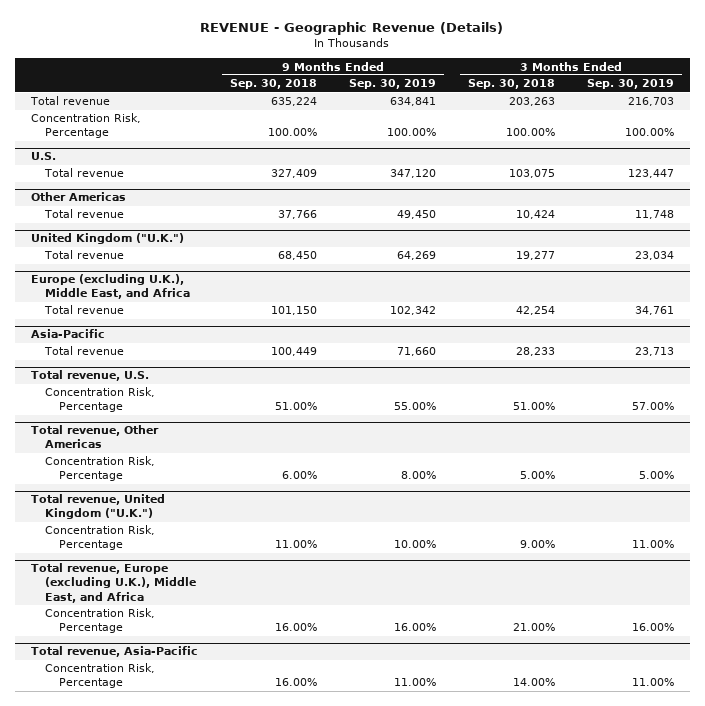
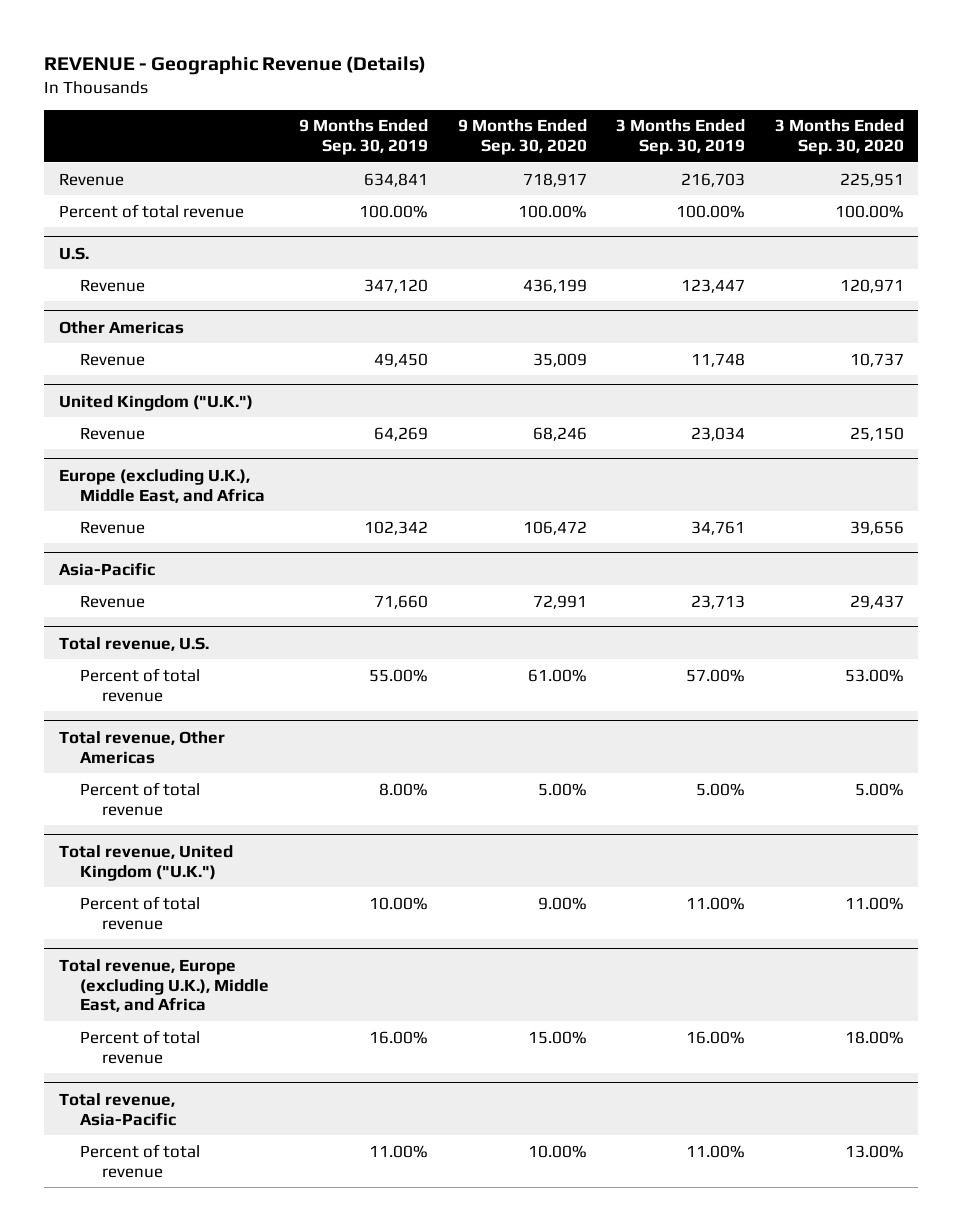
- | 9 Months Ended Sep. 30, 2018 | 9 Months Ended Sep. 30, 2019 | 3 Months Ended Sep. 30, 2018 | 3 Months Ended Sep. 30, 2019
+ | 9 Months Ended Sep. 30, 2019 | 9 Months Ended Sep. 30, 2020 | 3 Months Ended Sep. 30, 2019 | 3 Months Ended Sep. 30, 2020
- Total revenue | 635,224 | 634,841 | 203,263 | 216,703
- Concentration Risk, Percentage | 100.00% | 100.00% | 100.00% | 100.00%
+ Revenue | 634,841 | 718,917 | 216,703 | 225,951
+ Percent of total revenue | 100.00% | 100.00% | 100.00% | 100.00%
@ U.S.
- Total revenue | 327,409 | 347,120 | 103,075 | 123,447
+ Revenue | 347,120 | 436,199 | 123,447 | 120,971
@ Other Americas
- Total revenue | 37,766 | 49,450 | 10,424 | 11,748
+ Revenue | 49,450 | 35,009 | 11,748 | 10,737
@ United Kingdom ("U.K.")
- Total revenue | 68,450 | 64,269 | 19,277 | 23,034
+ Revenue | 64,269 | 68,246 | 23,034 | 25,150
@ Europe (excluding U.K.), Middle East, and Africa
- Total revenue | 101,150 | 102,342 | 42,254 | 34,761
+ Revenue | 102,342 | 106,472 | 34,761 | 39,656
@ Asia-Pacific
- Total revenue | 100,449 | 71,660 | 28,233 | 23,713
+ Revenue | 71,660 | 72,991 | 23,713 | 29,437
@ Total revenue, U.S.
- Concentration Risk, Percentage | 51.00% | 55.00% | 51.00% | 57.00%
+ Percent of total revenue | 55.00% | 61.00% | 57.00% | 53.00%
@ Total revenue, Other Americas
- Concentration Risk, Percentage | 6.00% | 8.00% | 5.00% | 5.00%
+ Percent of total revenue | 8.00% | 5.00% | 5.00% | 5.00%
@ Total revenue, United Kingdom ("U.K.")
- Concentration Risk, Percentage | 11.00% | 10.00% | 9.00% | 11.00%
+ Percent of total revenue | 10.00% | 9.00% | 11.00% | 11.00%
@ Total revenue, Europe (excluding U.K.), Middle East, and Africa
- Concentration Risk, Percentage | 16.00% | 16.00% | 21.00% | 16.00%
+ Percent of total revenue | 16.00% | 15.00% | 16.00% | 18.00%
@ Total revenue, Asia-Pacific
- Concentration Risk, Percentage | 16.00% | 11.00% | 14.00% | 11.00%
+ Percent of total revenue | 11.00% | 10.00% | 11.00% | 13.00%

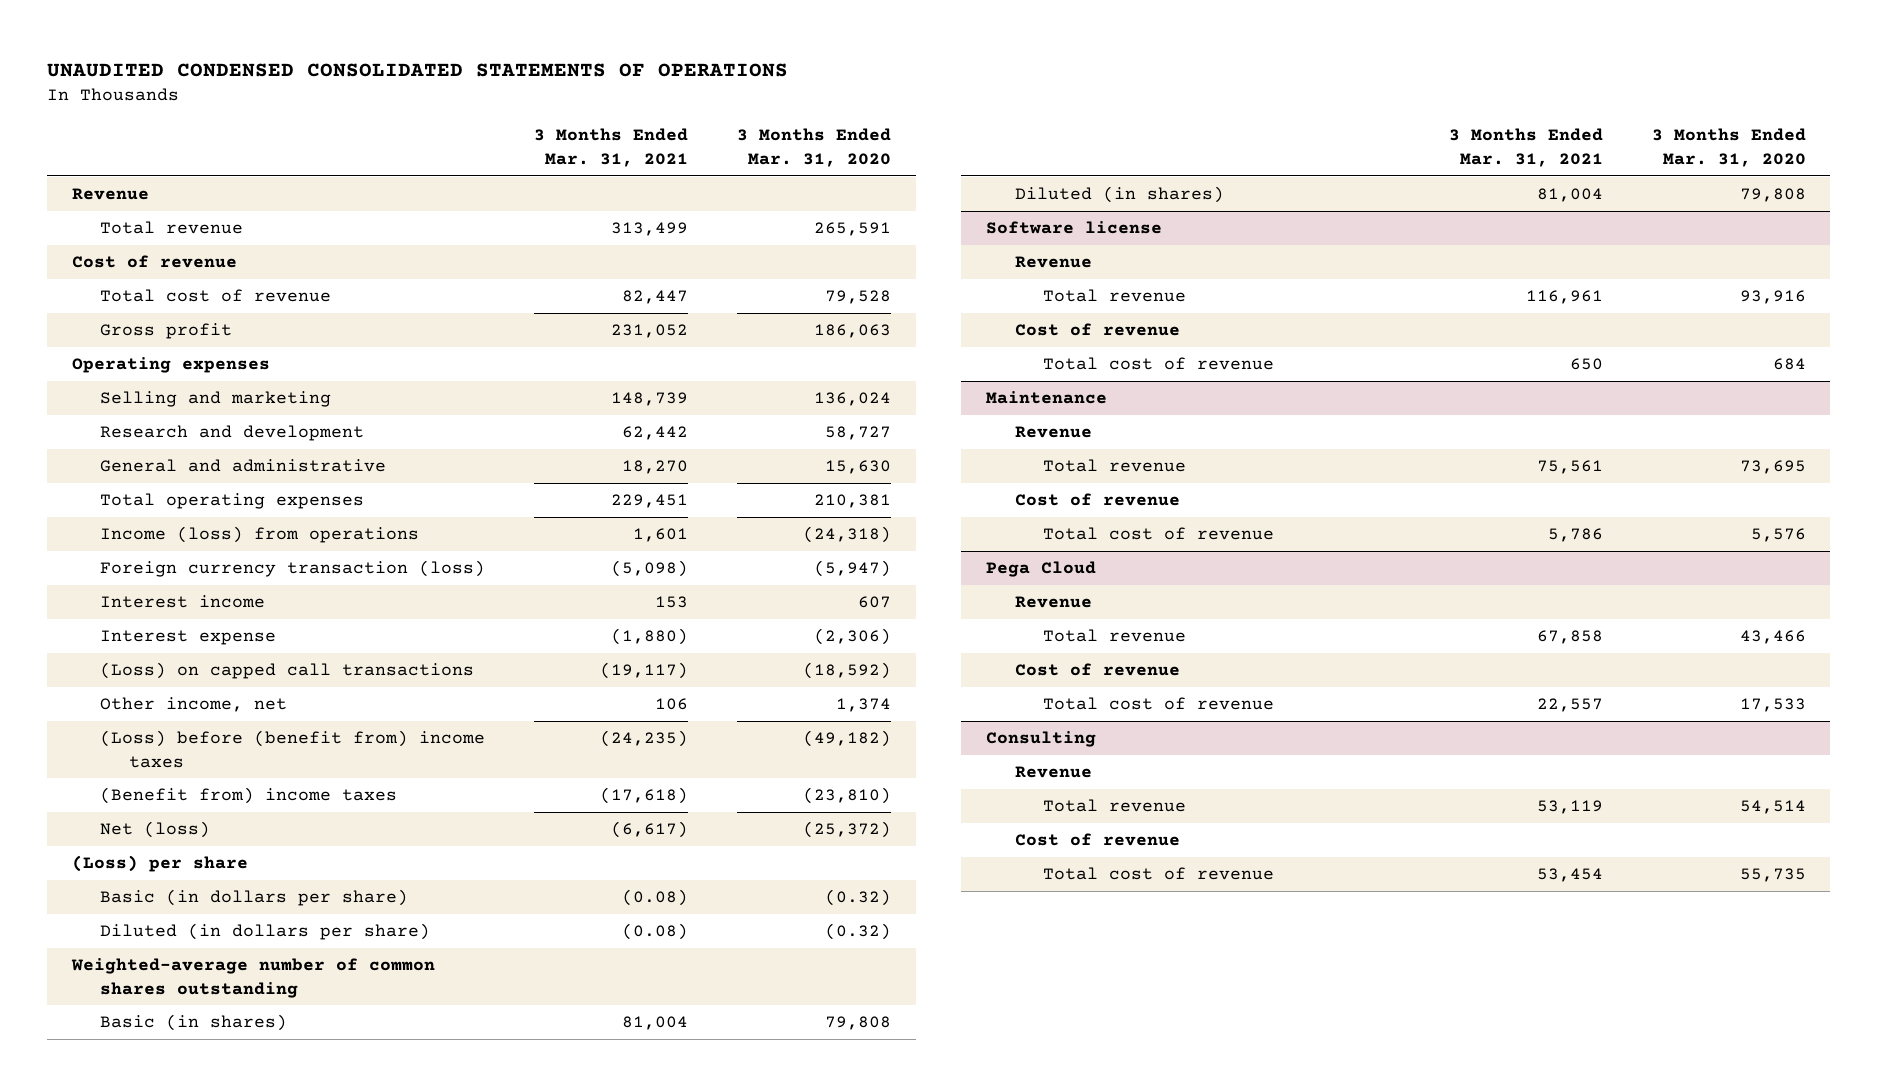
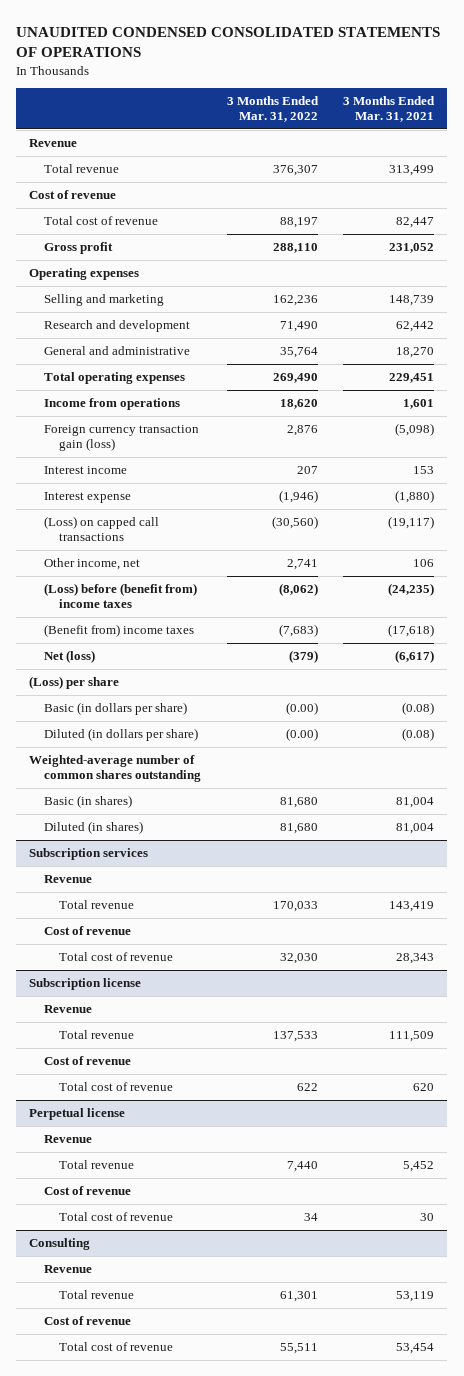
- | 3 Months Ended Mar. 31, 2021 | 3 Months Ended Mar. 31, 2020
+ | 3 Months Ended Mar. 31, 2022 | 3 Months Ended Mar. 31, 2021
- Income (loss) from operations | 1,601 | (24,318)
- Foreign currency transaction (loss) | (5,098) | (5,947)
+ Income from operations | 18,620 | 1,601
+ Foreign currency transaction gain (loss) | 2,876 | (5,098)
- Software license
+ Subscription services
- Total revenue | 116,961 | 93,916
+ Total revenue | 170,033 | 143,419
- Total cost of revenue | 650 | 684
- Maintenance
+ Total cost of revenue | 32,030 | 28,343
+ Subscription license
- Total revenue | 75,561 | 73,695
+ Total revenue | 137,533 | 111,509
- Total cost of revenue | 5,786 | 5,576
- Pega Cloud
+ Total cost of revenue | 622 | 620
+ Perpetual license
- Total revenue | 67,858 | 43,466
+ Total revenue | 7,440 | 5,452
- Total cost of revenue | 22,557 | 17,533
+ Total cost of revenue | 34 | 30

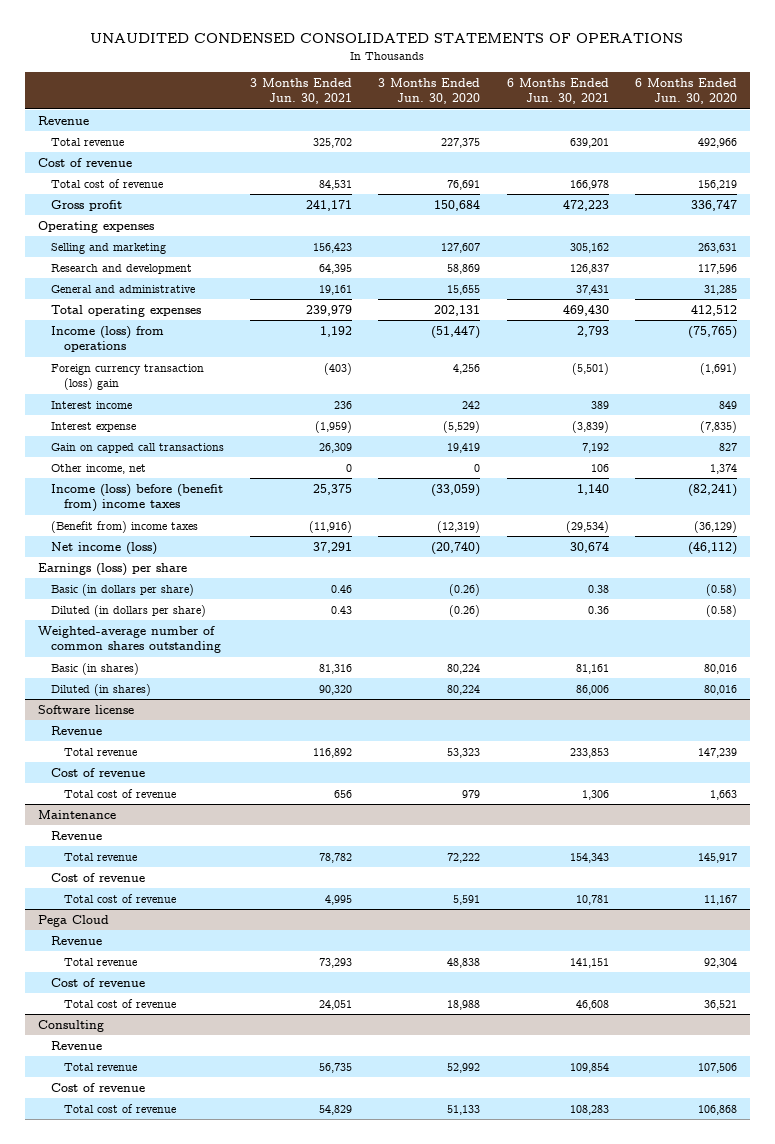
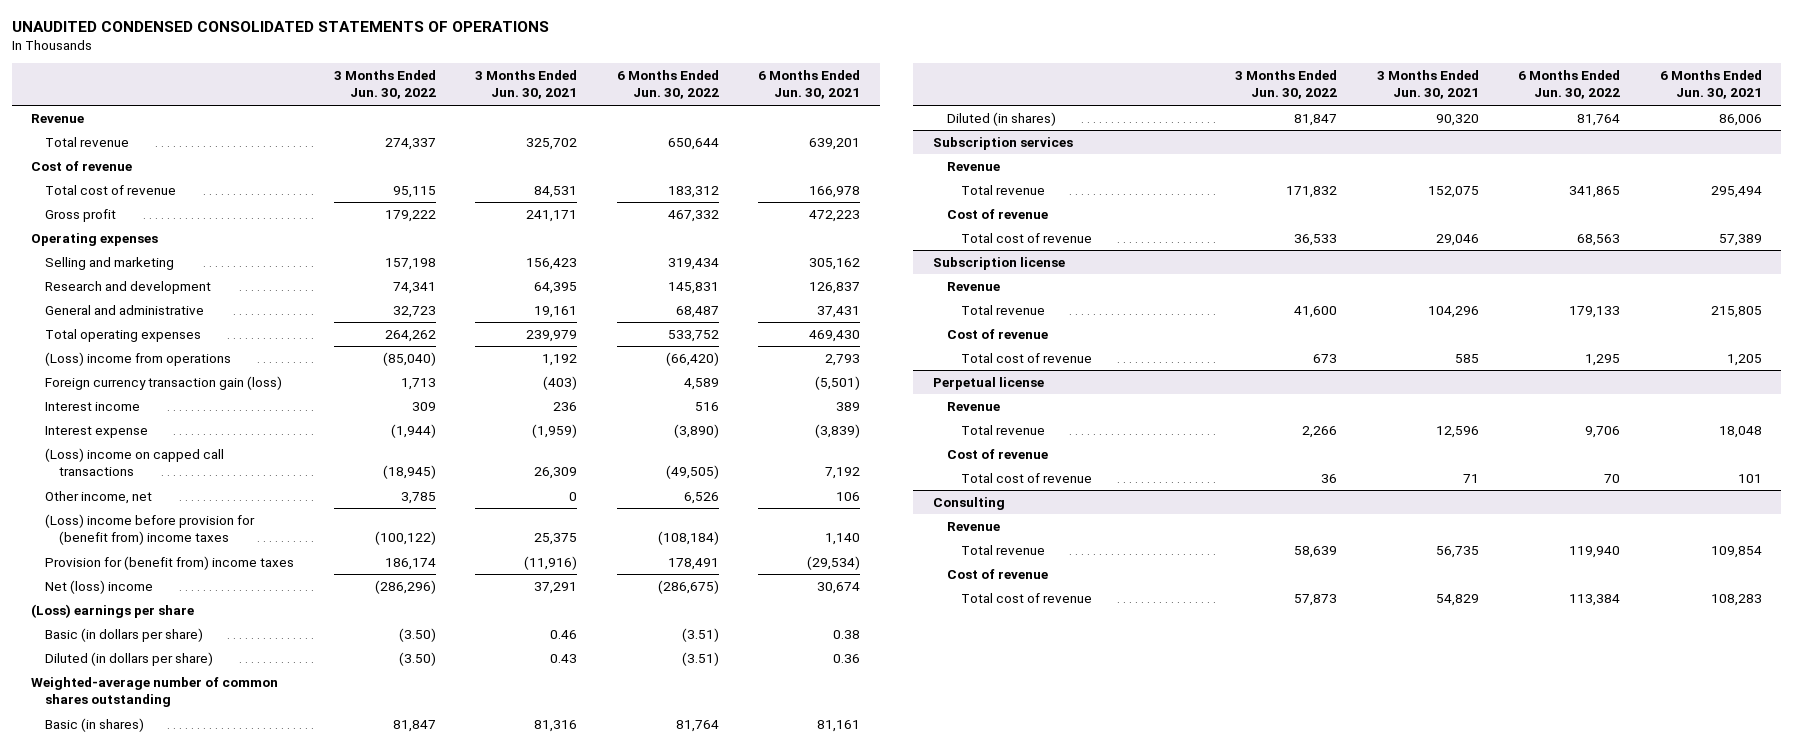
- | 3 Months Ended Jun. 30, 2021 | 3 Months Ended Jun. 30, 2020 | 6 Months Ended Jun. 30, 2021 | 6 Months Ended Jun. 30, 2020
+ | 3 Months Ended Jun. 30, 2022 | 3 Months Ended Jun. 30, 2021 | 6 Months Ended Jun. 30, 2022 | 6 Months Ended Jun. 30, 2021
- Income (loss) from operations | 1,192 | (51,447) | 2,793 | (75,765)
- Foreign currency transaction (loss) gain | (403) | 4,256 | (5,501) | (1,691)
+ (Loss) income from operations | (85,040) | 1,192 | (66,420) | 2,793
+ Foreign currency transaction gain (loss) | 1,713 | (403) | 4,589 | (5,501)
- Gain on capped call transactions | 26,309 | 19,419 | 7,192 | 827
+ (Loss) income on capped call transactions | (18,945) | 26,309 | (49,505) | 7,192
- Income (loss) before (benefit from) income taxes | 25,375 | (33,059) | 1,140 | (82,241)
- (Benefit from) income taxes | (11,916) | (12,319) | (29,534) | (36,129)
- Net income (loss) | 37,291 | (20,740) | 30,674 | (46,112)
- Earnings (loss) per share
+ (Loss) income before provision for (benefit from) income taxes | (100,122) | 25,375 | (108,184) | 1,140
+ Provision for (benefit from) income taxes | 186,174 | (11,916) | 178,491 | (29,534)
+ Net (loss) income | (286,296) | 37,291 | (286,675) | 30,674
+ (Loss) earnings per share
- Software license
+ Subscription services
- Total revenue | 116,892 | 53,323 | 233,853 | 147,239
+ Total revenue | 171,832 | 152,075 | 341,865 | 295,494
- Total cost of revenue | 656 | 979 | 1,306 | 1,663
- Maintenance
+ Total cost of revenue | 36,533 | 29,046 | 68,563 | 57,389
+ Subscription license
- Total revenue | 78,782 | 72,222 | 154,343 | 145,917
+ Total revenue | 41,600 | 104,296 | 179,133 | 215,805
- Total cost of revenue | 4,995 | 5,591 | 10,781 | 11,167
- Pega Cloud
+ Total cost of revenue | 673 | 585 | 1,295 | 1,205
+ Perpetual license
- Total revenue | 73,293 | 48,838 | 141,151 | 92,304
+ Total revenue | 2,266 | 12,596 | 9,706 | 18,048
- Total cost of revenue | 24,051 | 18,988 | 46,608 | 36,521
+ Total cost of revenue | 36 | 71 | 70 | 101

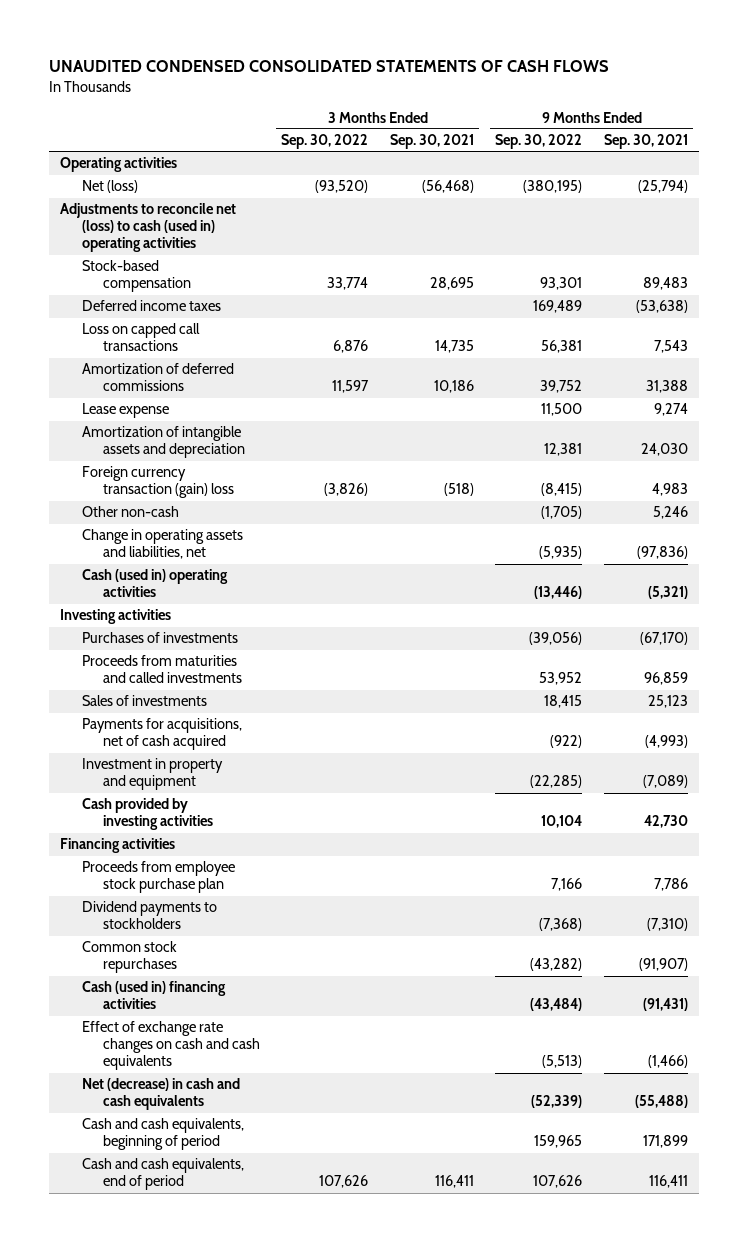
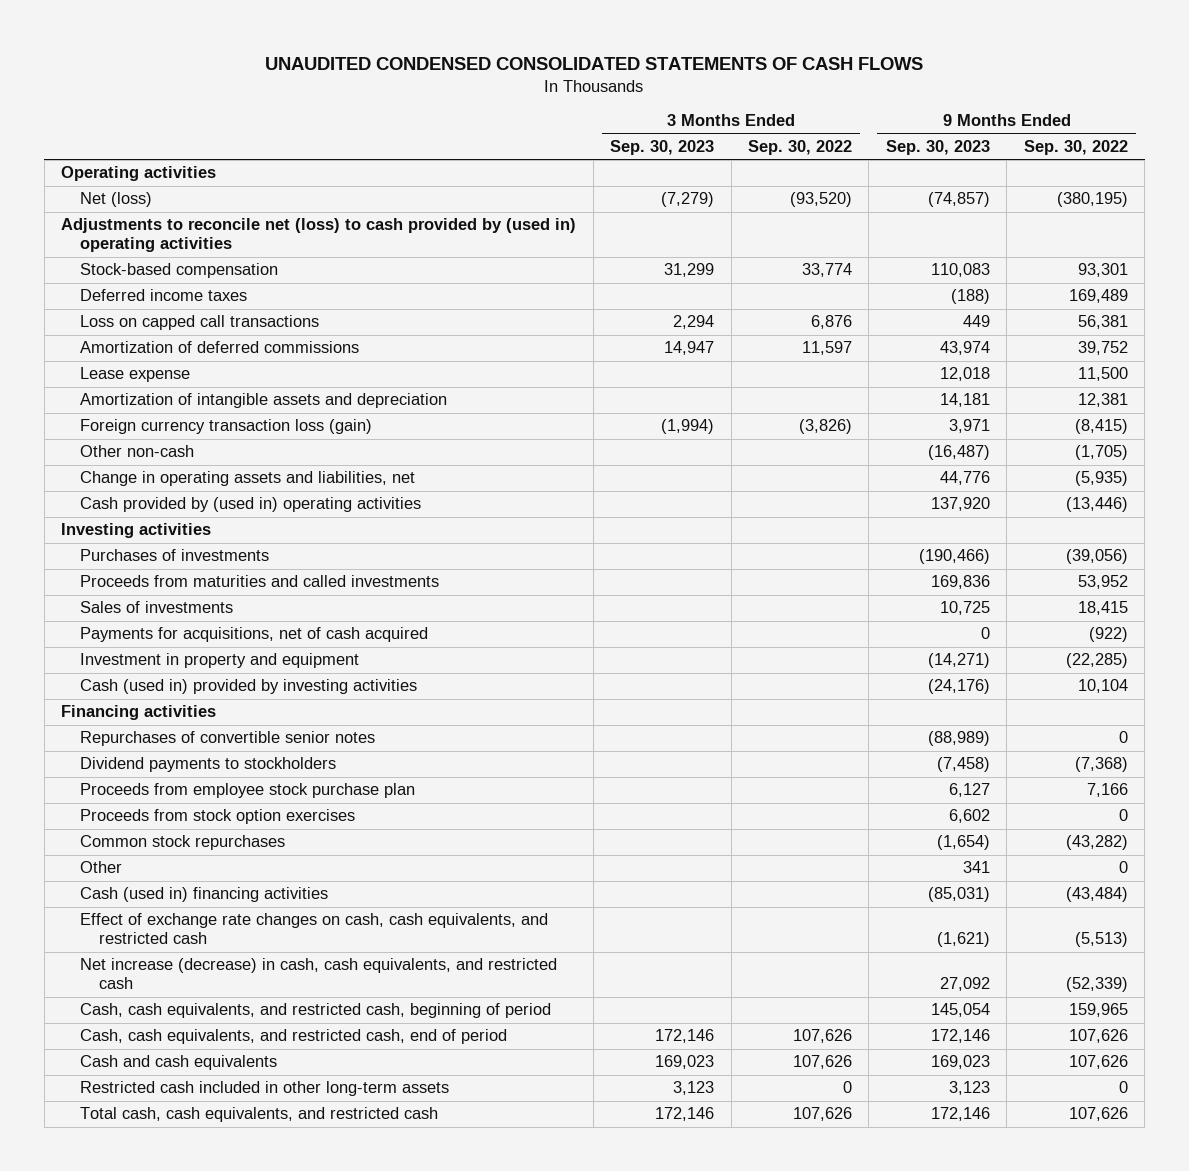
- | 3 Months Ended Sep. 30, 2022 | 3 Months Ended Sep. 30, 2021 | 9 Months Ended Sep. 30, 2022 | 9 Months Ended Sep. 30, 2021
+ | 3 Months Ended Sep. 30, 2023 | 3 Months Ended Sep. 30, 2022 | 9 Months Ended Sep. 30, 2023 | 9 Months Ended Sep. 30, 2022
- Adjustments to reconcile net (loss) to cash (used in) operating activities
+ Adjustments to reconcile net (loss) to cash provided by (used in) operating activities
- Foreign currency transaction (gain) loss | (3,826) | (518) | (8,415) | 4,983
+ Foreign currency transaction loss (gain) | (1,994) | (3,826) | 3,971 | (8,415)
- Cash (used in) operating activities | | | (13,446) | (5,321)
+ Cash provided by (used in) operating activities | | | 137,920 | (13,446)
- Cash provided by investing activities | | | 10,104 | 42,730
+ Cash (used in) provided by investing activities | | | (24,176) | 10,104
+ Repurchases of convertible senior notes | | | (88,989) | 0
moved down: Proceeds from employee stock purchase plan | | | 6,127 | 7,166
+ Proceeds from stock option exercises | | | 6,602 | 0
+ Other | | | 341 | 0
- Effect of exchange rate changes on cash and cash equivalents | | | (5,513) | (1,466)
- Net (decrease) in cash and cash equivalents | | | (52,339) | (55,488)
- Cash and cash equivalents, beginning of period | | | 159,965 | 171,899
- Cash and cash equivalents, end of period | 107,626 | 116,411 | 107,626 | 116,411
+ Effect of exchange rate changes on cash, cash equivalents, and restricted cash | | | (1,621) | (5,513)
+ Net increase (decrease) in cash, cash equivalents, and restricted cash | | | 27,092 | (52,339)
+ Cash, cash equivalents, and restricted cash, beginning of period | | | 145,054 | 159,965
+ Cash, cash equivalents, and restricted cash, end of period | 172,146 | 107,626 | 172,146 | 107,626
+ Cash and cash equivalents | 169,023 | 107,626 | 169,023 | 107,626
+ Restricted cash included in other long-term assets | 3,123 | 0 | 3,123 | 0
+ Total cash, cash equivalents, and restricted cash | 172,146 | 107,626 | 172,146 | 107,626

